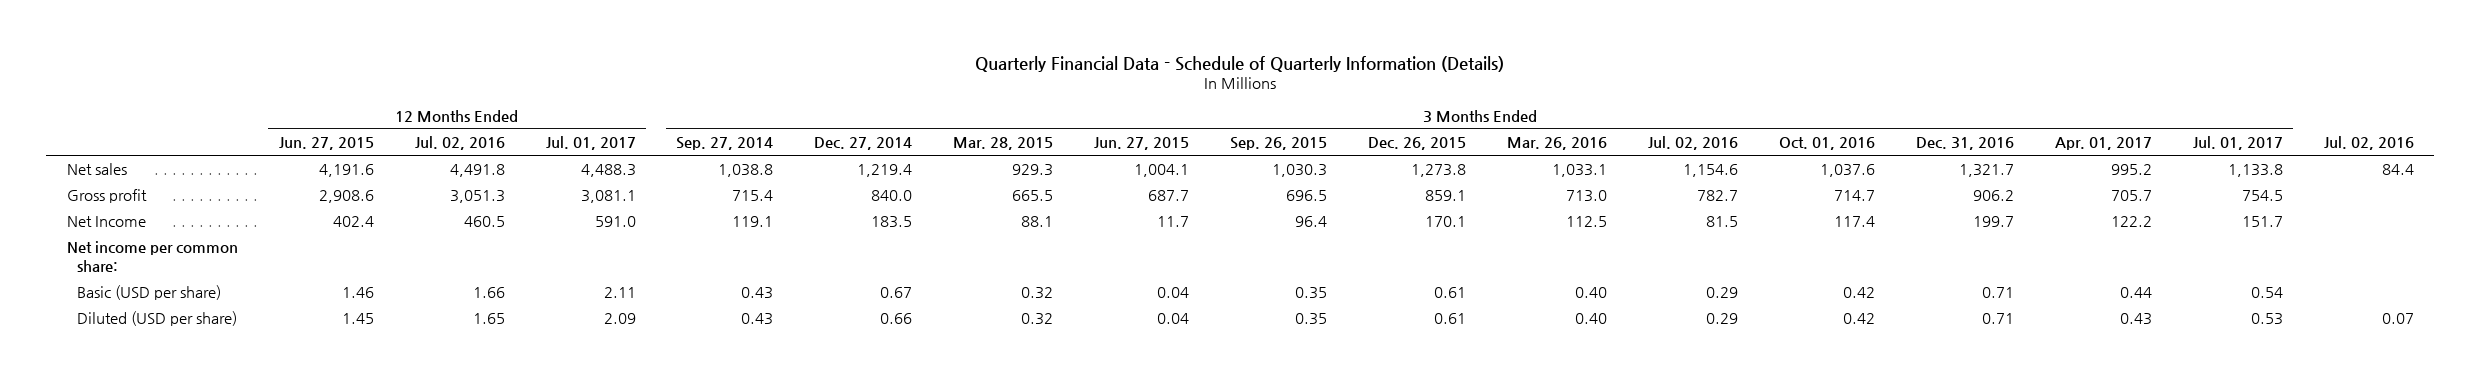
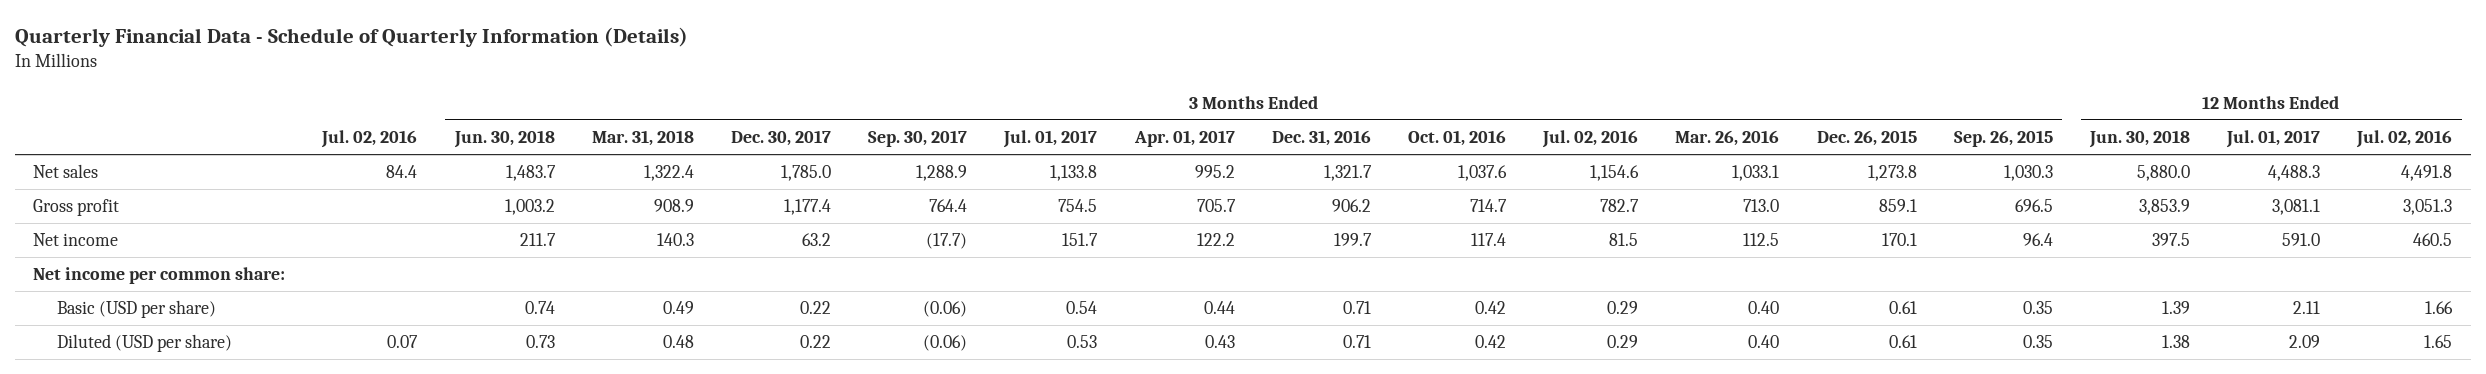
- | 12 Months Ended Jun. 27, 2015 | 12 Months Ended Jul. 02, 2016 | 12 Months Ended Jul. 01, 2017 | 3 Months Ended Sep. 27, 2014 | 3 Months Ended Dec. 27, 2014 | 3 Months Ended Mar. 28, 2015 | 3 Months Ended Jun. 27, 2015 | 3 Months Ended Sep. 26, 2015 | 3 Months Ended Dec. 26, 2015 | 3 Months Ended Mar. 26, 2016 | 3 Months Ended Jul. 02, 2016 | 3 Months Ended Oct. 01, 2016 | 3 Months Ended Dec. 31, 2016 | 3 Months Ended Apr. 01, 2017 | 3 Months Ended Jul. 01, 2017 | Jul. 02, 2016
+ | Jul. 02, 2016 | 3 Months Ended Jun. 30, 2018 | 3 Months Ended Mar. 31, 2018 | 3 Months Ended Dec. 30, 2017 | 3 Months Ended Sep. 30, 2017 | 3 Months Ended Jul. 01, 2017 | 3 Months Ended Apr. 01, 2017 | 3 Months Ended Dec. 31, 2016 | 3 Months Ended Oct. 01, 2016 | 3 Months Ended Jul. 02, 2016 | 3 Months Ended Mar. 26, 2016 | 3 Months Ended Dec. 26, 2015 | 3 Months Ended Sep. 26, 2015 | 12 Months Ended Jun. 30, 2018 | 12 Months Ended Jul. 01, 2017 | 12 Months Ended Jul. 02, 2016
- Net Income | 402.4 | 460.5 | 591.0 | 119.1 | 183.5 | 88.1 | 11.7 | 96.4 | 170.1 | 112.5 | 81.5 | 117.4 | 199.7 | 122.2 | 151.7 |
+ Net income | | 211.7 | 140.3 | 63.2 | (17.7) | 151.7 | 122.2 | 199.7 | 117.4 | 81.5 | 112.5 | 170.1 | 96.4 | 397.5 | 591.0 | 460.5

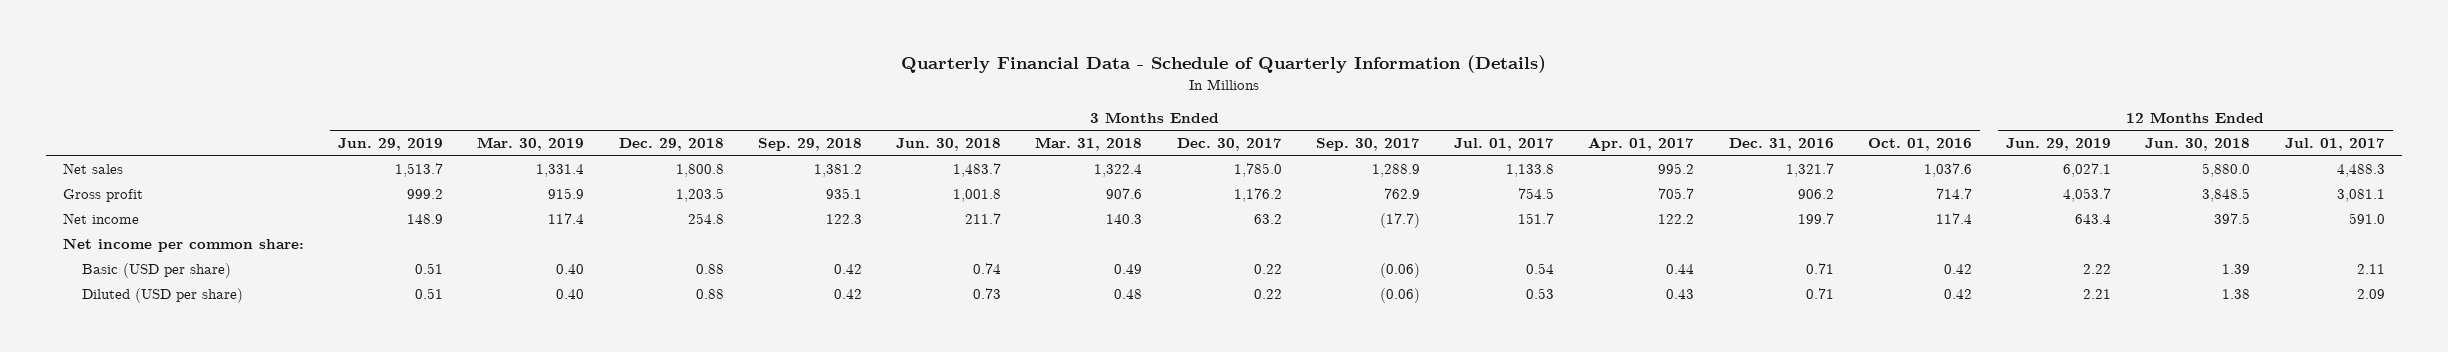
- | Jul. 02, 2016 | 3 Months Ended Jun. 30, 2018 | 3 Months Ended Mar. 31, 2018 | 3 Months Ended Dec. 30, 2017 | 3 Months Ended Sep. 30, 2017 | 3 Months Ended Jul. 01, 2017 | 3 Months Ended Apr. 01, 2017 | 3 Months Ended Dec. 31, 2016 | 3 Months Ended Oct. 01, 2016 | 3 Months Ended Jul. 02, 2016 | 3 Months Ended Mar. 26, 2016 | 3 Months Ended Dec. 26, 2015 | 3 Months Ended Sep. 26, 2015 | 12 Months Ended Jun. 30, 2018 | 12 Months Ended Jul. 01, 2017 | 12 Months Ended Jul. 02, 2016
+ | 3 Months Ended Jun. 29, 2019 | 3 Months Ended Mar. 30, 2019 | 3 Months Ended Dec. 29, 2018 | 3 Months Ended Sep. 29, 2018 | 3 Months Ended Jun. 30, 2018 | 3 Months Ended Mar. 31, 2018 | 3 Months Ended Dec. 30, 2017 | 3 Months Ended Sep. 30, 2017 | 3 Months Ended Jul. 01, 2017 | 3 Months Ended Apr. 01, 2017 | 3 Months Ended Dec. 31, 2016 | 3 Months Ended Oct. 01, 2016 | 12 Months Ended Jun. 29, 2019 | 12 Months Ended Jun. 30, 2018 | 12 Months Ended Jul. 01, 2017
- Gross profit | | 1,003.2 | 908.9 | 1,177.4 | 764.4 | 754.5 | 705.7 | 906.2 | 714.7 | 782.7 | 713.0 | 859.1 | 696.5 | 3,853.9 | 3,081.1 | 3,051.3
+ Gross profit | 999.2 | 915.9 | 1,203.5 | 935.1 | 1,001.8 | 907.6 | 1,176.2 | 762.9 | 754.5 | 705.7 | 906.2 | 714.7 | 4,053.7 | 3,848.5 | 3,081.1

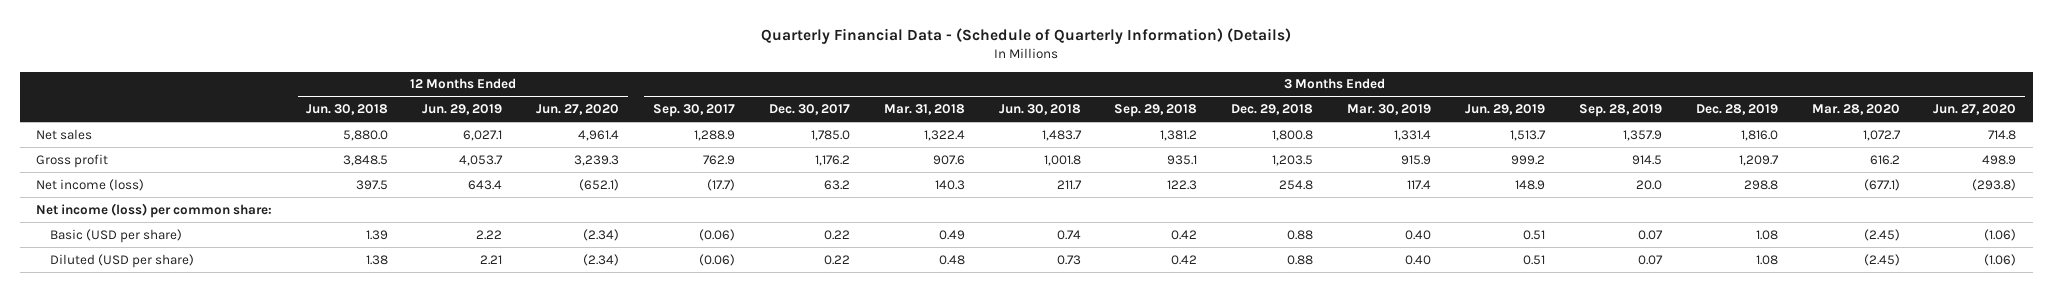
- Quarterly Financial Data - Schedule of Quarterly Information (Details)
+ Quarterly Financial Data - (Schedule of Quarterly Information) (Details)
- | 3 Months Ended Jun. 29, 2019 | 3 Months Ended Mar. 30, 2019 | 3 Months Ended Dec. 29, 2018 | 3 Months Ended Sep. 29, 2018 | 3 Months Ended Jun. 30, 2018 | 3 Months Ended Mar. 31, 2018 | 3 Months Ended Dec. 30, 2017 | 3 Months Ended Sep. 30, 2017 | 3 Months Ended Jul. 01, 2017 | 3 Months Ended Apr. 01, 2017 | 3 Months Ended Dec. 31, 2016 | 3 Months Ended Oct. 01, 2016 | 12 Months Ended Jun. 29, 2019 | 12 Months Ended Jun. 30, 2018 | 12 Months Ended Jul. 01, 2017
+ | 12 Months Ended Jun. 30, 2018 | 12 Months Ended Jun. 29, 2019 | 12 Months Ended Jun. 27, 2020 | 3 Months Ended Sep. 30, 2017 | 3 Months Ended Dec. 30, 2017 | 3 Months Ended Mar. 31, 2018 | 3 Months Ended Jun. 30, 2018 | 3 Months Ended Sep. 29, 2018 | 3 Months Ended Dec. 29, 2018 | 3 Months Ended Mar. 30, 2019 | 3 Months Ended Jun. 29, 2019 | 3 Months Ended Sep. 28, 2019 | 3 Months Ended Dec. 28, 2019 | 3 Months Ended Mar. 28, 2020 | 3 Months Ended Jun. 27, 2020
- Net income | 148.9 | 117.4 | 254.8 | 122.3 | 211.7 | 140.3 | 63.2 | (17.7) | 151.7 | 122.2 | 199.7 | 117.4 | 643.4 | 397.5 | 591.0
- Net income per common share:
+ Net income (loss) | 397.5 | 643.4 | (652.1) | (17.7) | 63.2 | 140.3 | 211.7 | 122.3 | 254.8 | 117.4 | 148.9 | 20.0 | 298.8 | (677.1) | (293.8)
+ Net income (loss) per common share:

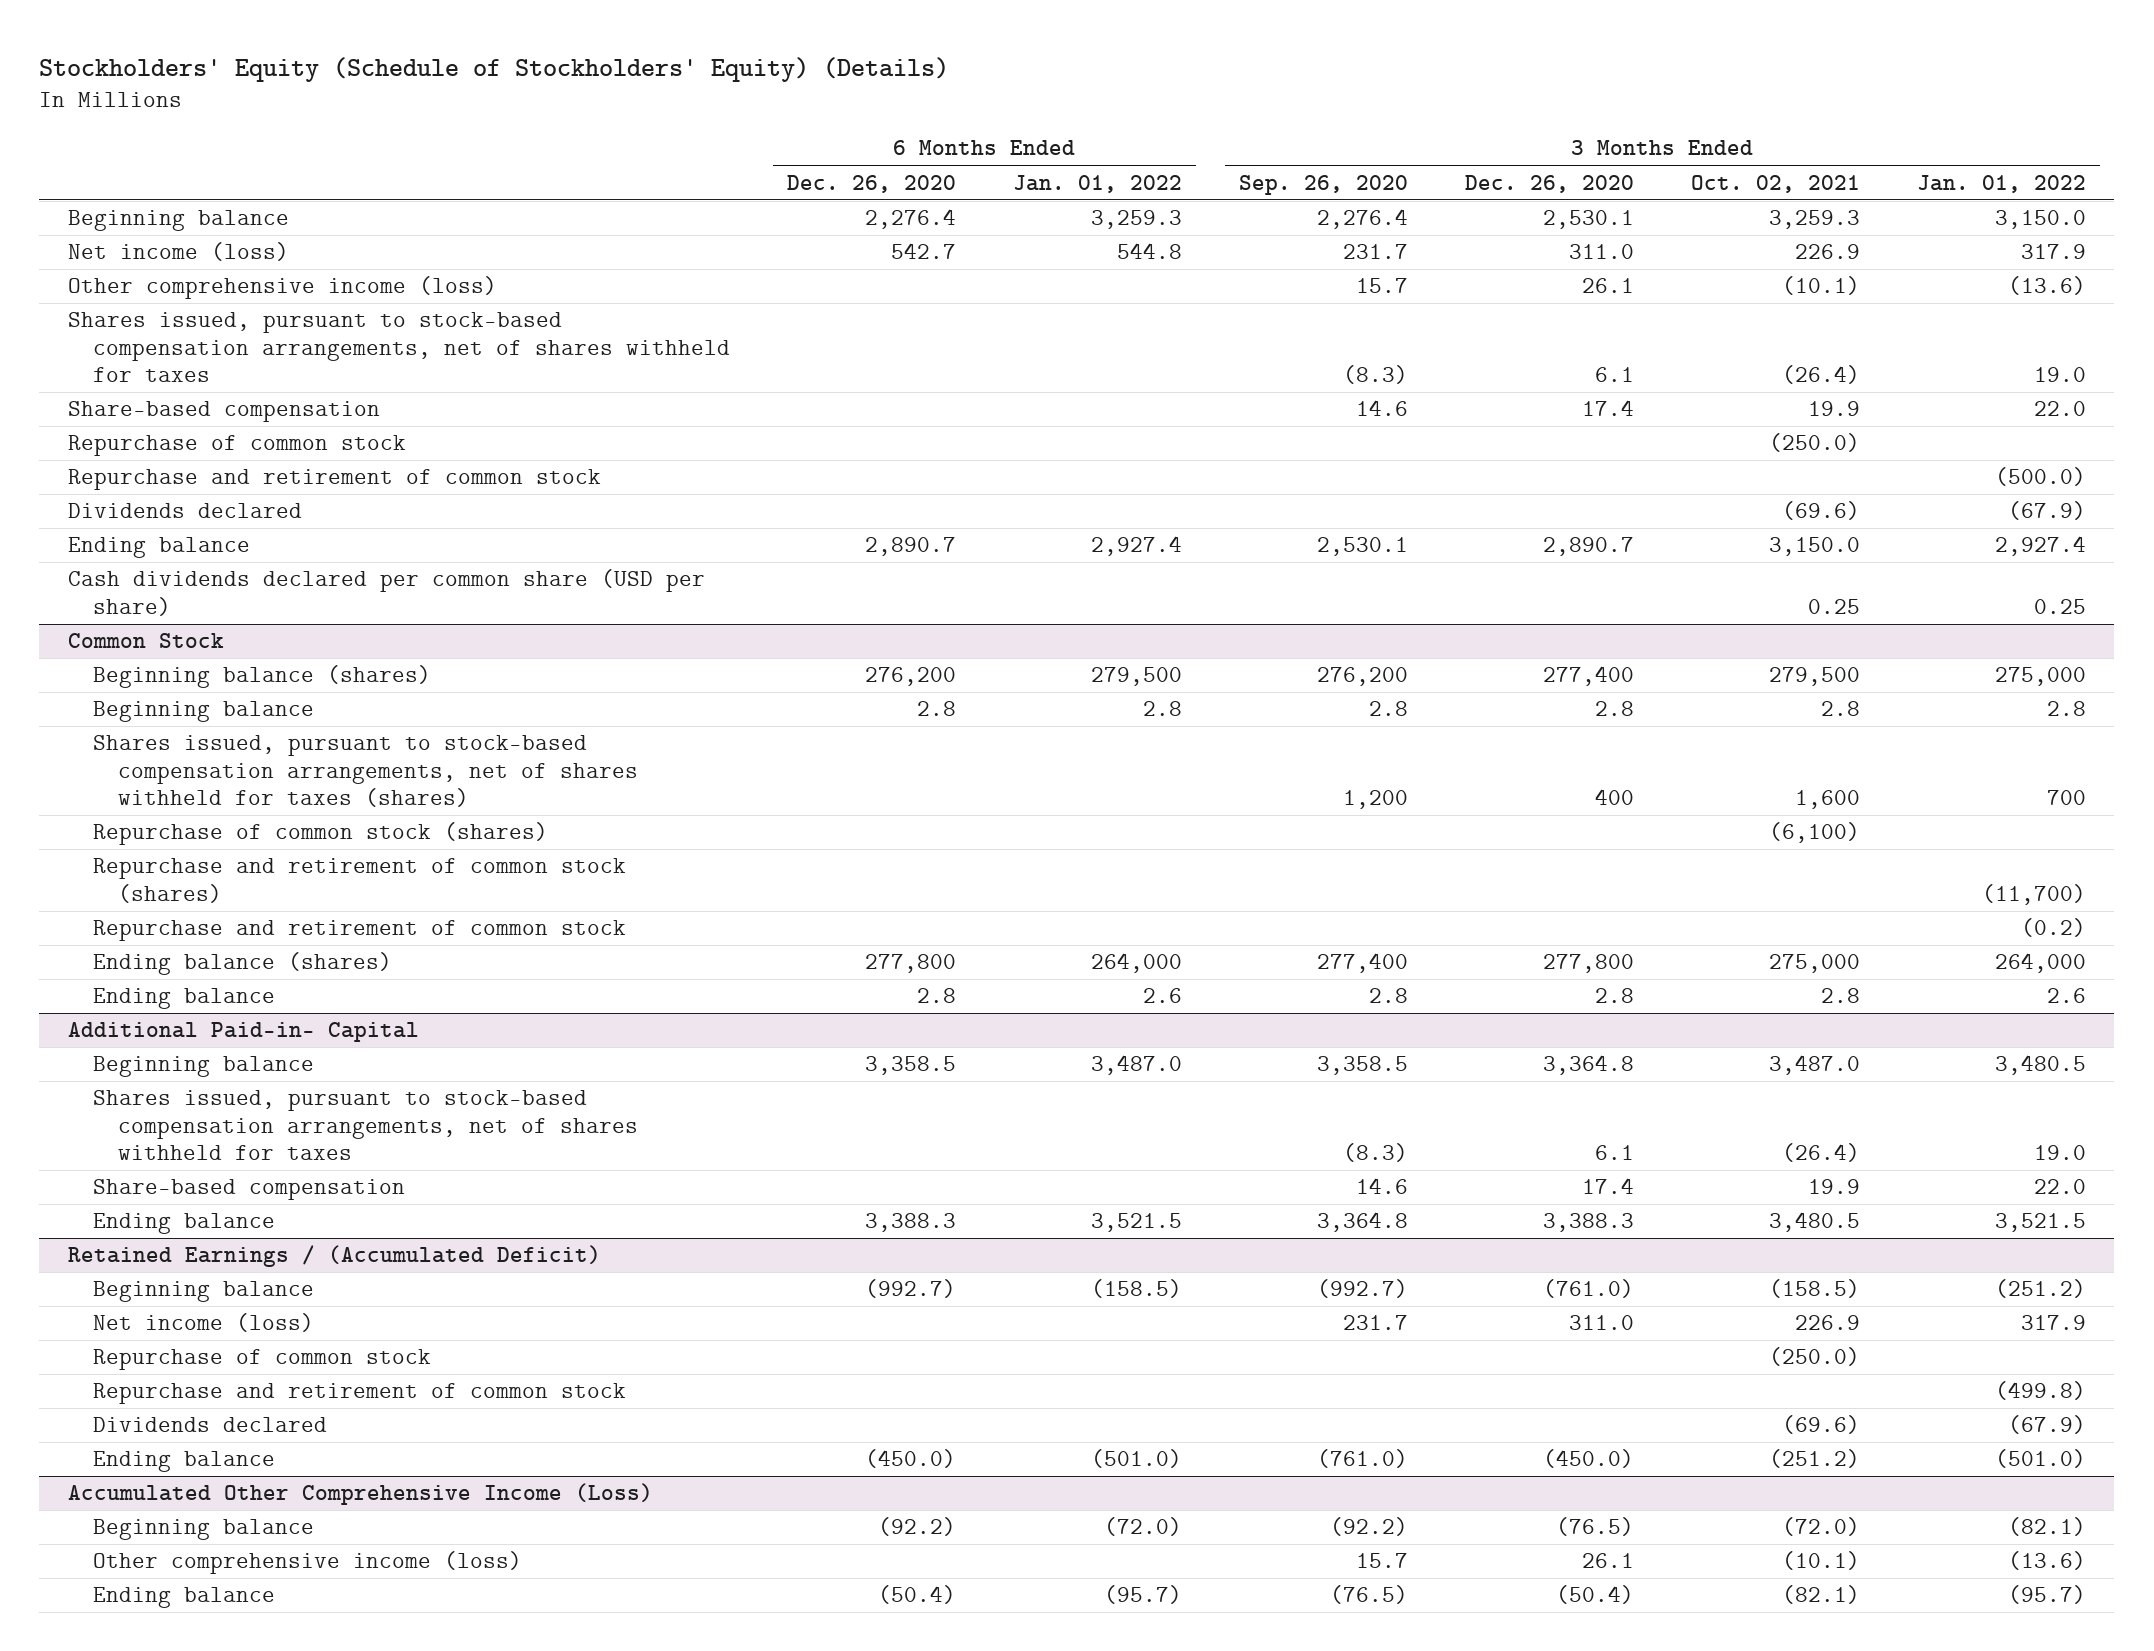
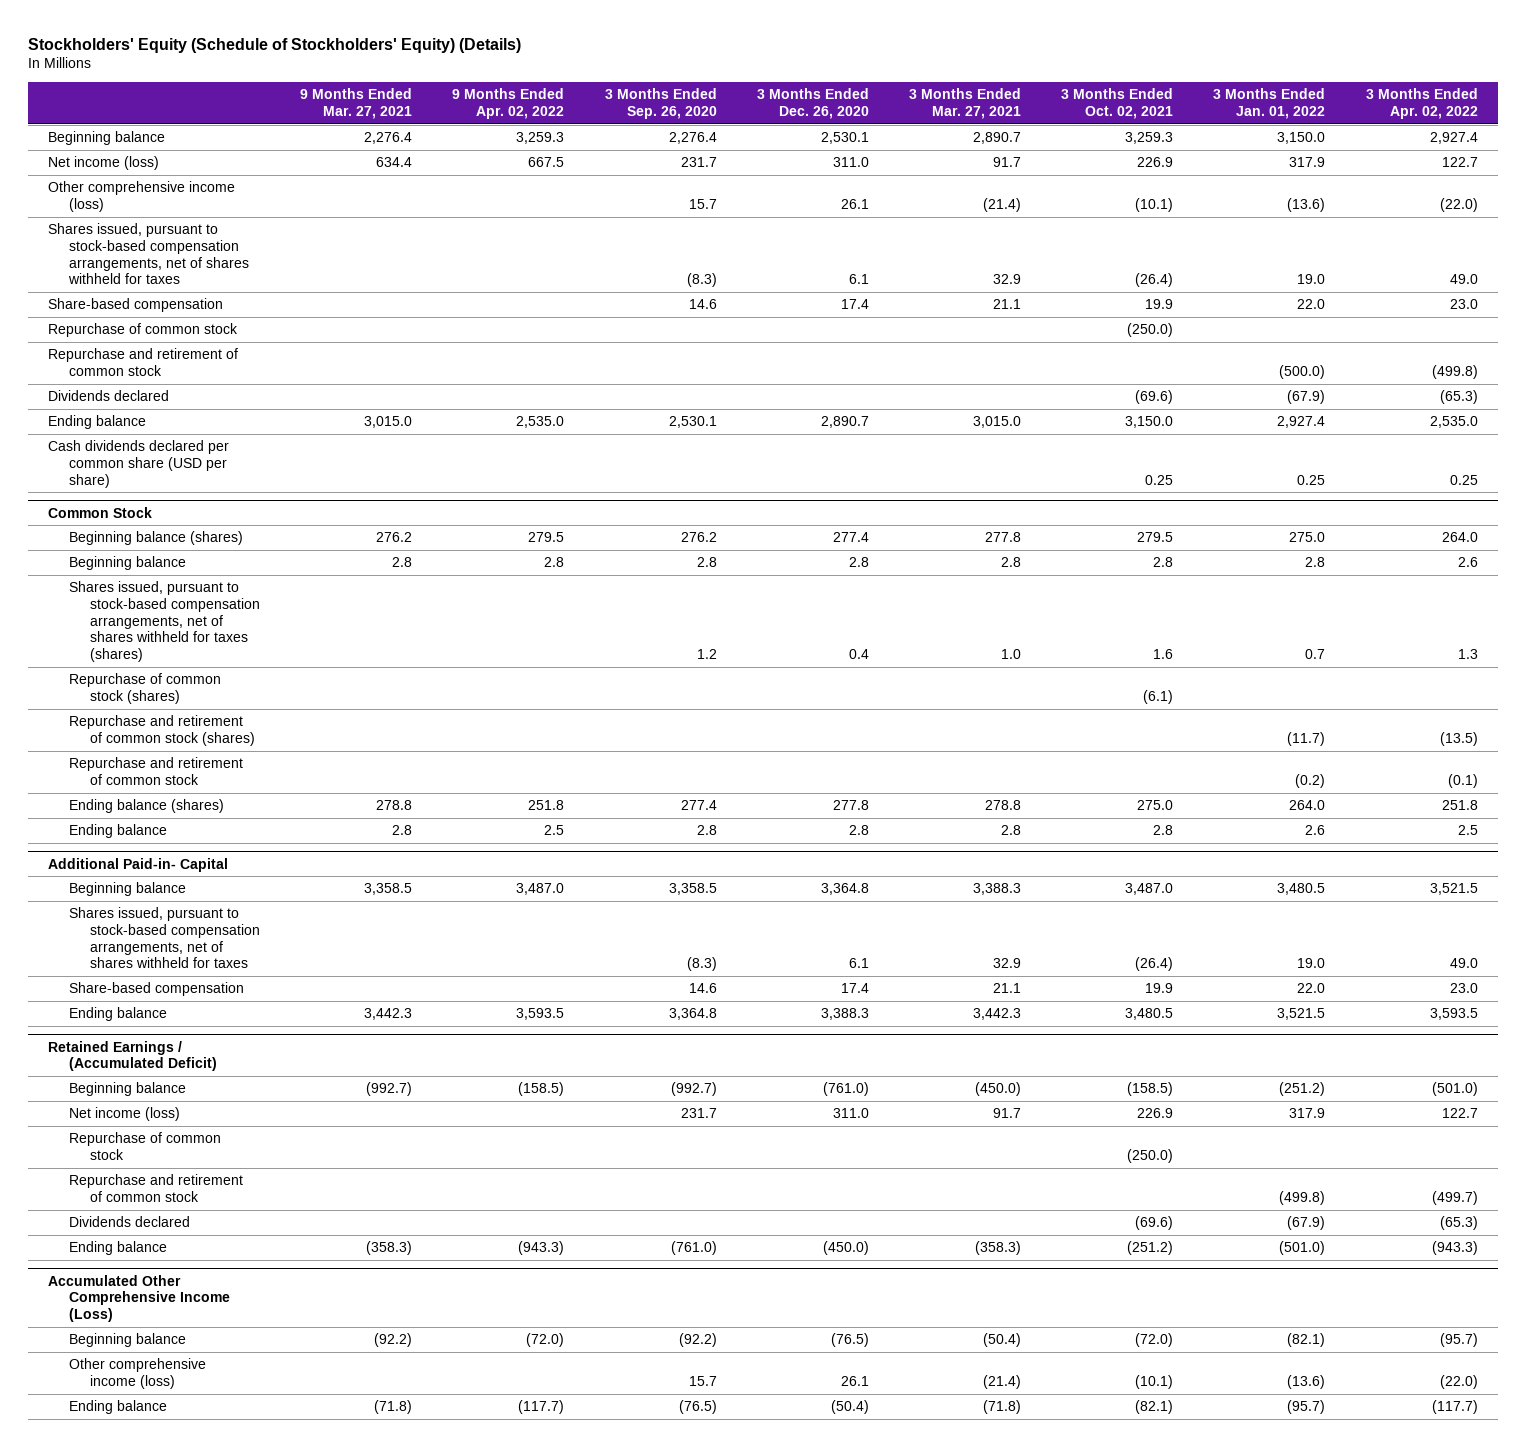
- | 6 Months Ended Dec. 26, 2020 | 6 Months Ended Jan. 01, 2022 | 3 Months Ended Sep. 26, 2020 | 3 Months Ended Dec. 26, 2020 | 3 Months Ended Oct. 02, 2021 | 3 Months Ended Jan. 01, 2022
+ | 9 Months Ended Mar. 27, 2021 | 9 Months Ended Apr. 02, 2022 | 3 Months Ended Sep. 26, 2020 | 3 Months Ended Dec. 26, 2020 | 3 Months Ended Mar. 27, 2021 | 3 Months Ended Oct. 02, 2021 | 3 Months Ended Jan. 01, 2022 | 3 Months Ended Apr. 02, 2022
@ Common Stock
- Beginning balance (shares) | 276,200 | 279,500 | 276,200 | 277,400 | 279,500 | 275,000
+ Beginning balance (shares) | 276.2 | 279.5 | 276.2 | 277.4 | 277.8 | 279.5 | 275.0 | 264.0
- Shares issued, pursuant to stock-based compensation arrangements, net of shares withheld for taxes (shares) | | | 1,200 | 400 | 1,600 | 700
- Repurchase of common stock (shares) | | | | | (6,100) |
- Repurchase and retirement of common stock (shares) | | | | | | (11,700)
+ Shares issued, pursuant to stock-based compensation arrangements, net of shares withheld for taxes (shares) | | | 1.2 | 0.4 | 1.0 | 1.6 | 0.7 | 1.3
+ Repurchase of common stock (shares) | | | | | | (6.1) | |
+ Repurchase and retirement of common stock (shares) | | | | | | | (11.7) | (13.5)
- Ending balance (shares) | 277,800 | 264,000 | 277,400 | 277,800 | 275,000 | 264,000
+ Ending balance (shares) | 278.8 | 251.8 | 277.4 | 277.8 | 278.8 | 275.0 | 264.0 | 251.8

